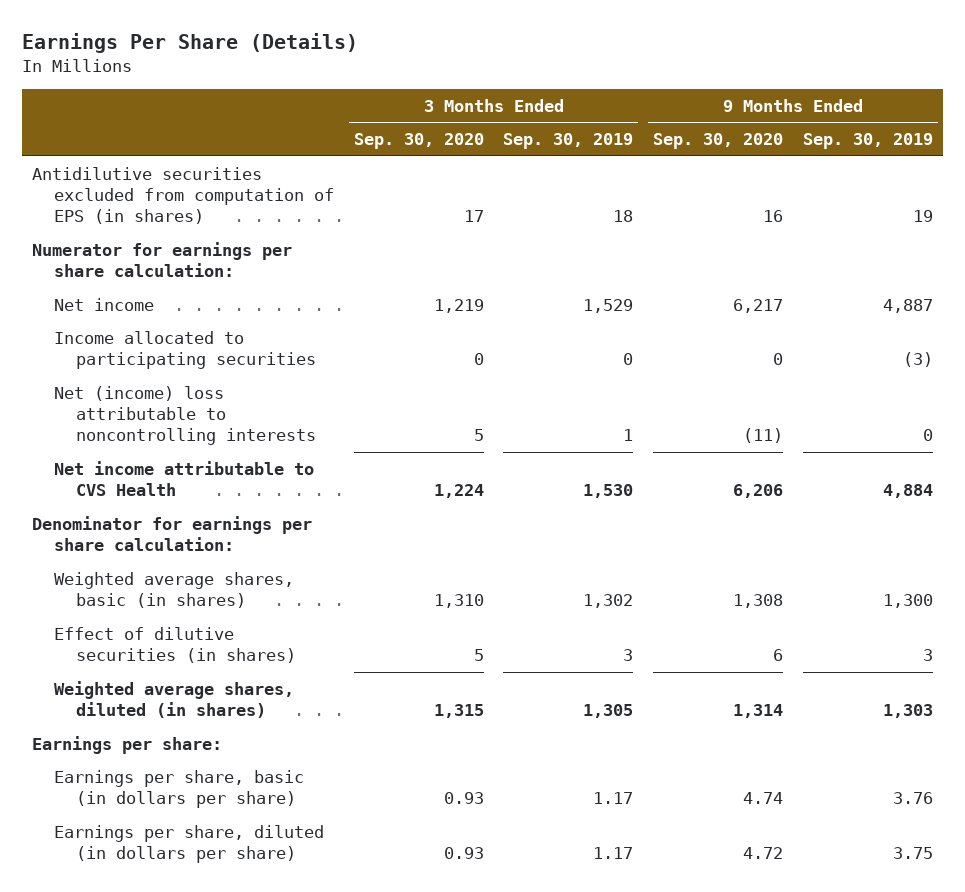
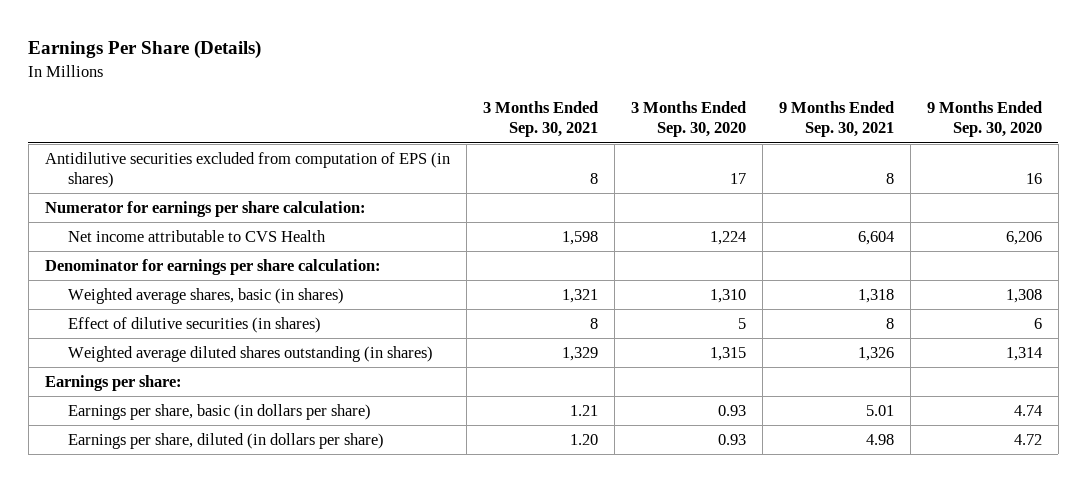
- | 3 Months Ended Sep. 30, 2020 | 3 Months Ended Sep. 30, 2019 | 9 Months Ended Sep. 30, 2020 | 9 Months Ended Sep. 30, 2019
+ | 3 Months Ended Sep. 30, 2021 | 3 Months Ended Sep. 30, 2020 | 9 Months Ended Sep. 30, 2021 | 9 Months Ended Sep. 30, 2020
- Net income | 1,219 | 1,529 | 6,217 | 4,887
- Income allocated to participating securities | 0 | 0 | 0 | (3)
- Net (income) loss attributable to noncontrolling interests | 5 | 1 | (11) | 0
- Weighted average shares, diluted (in shares) | 1,315 | 1,305 | 1,314 | 1,303
+ Weighted average diluted shares outstanding (in shares) | 1,329 | 1,315 | 1,326 | 1,314

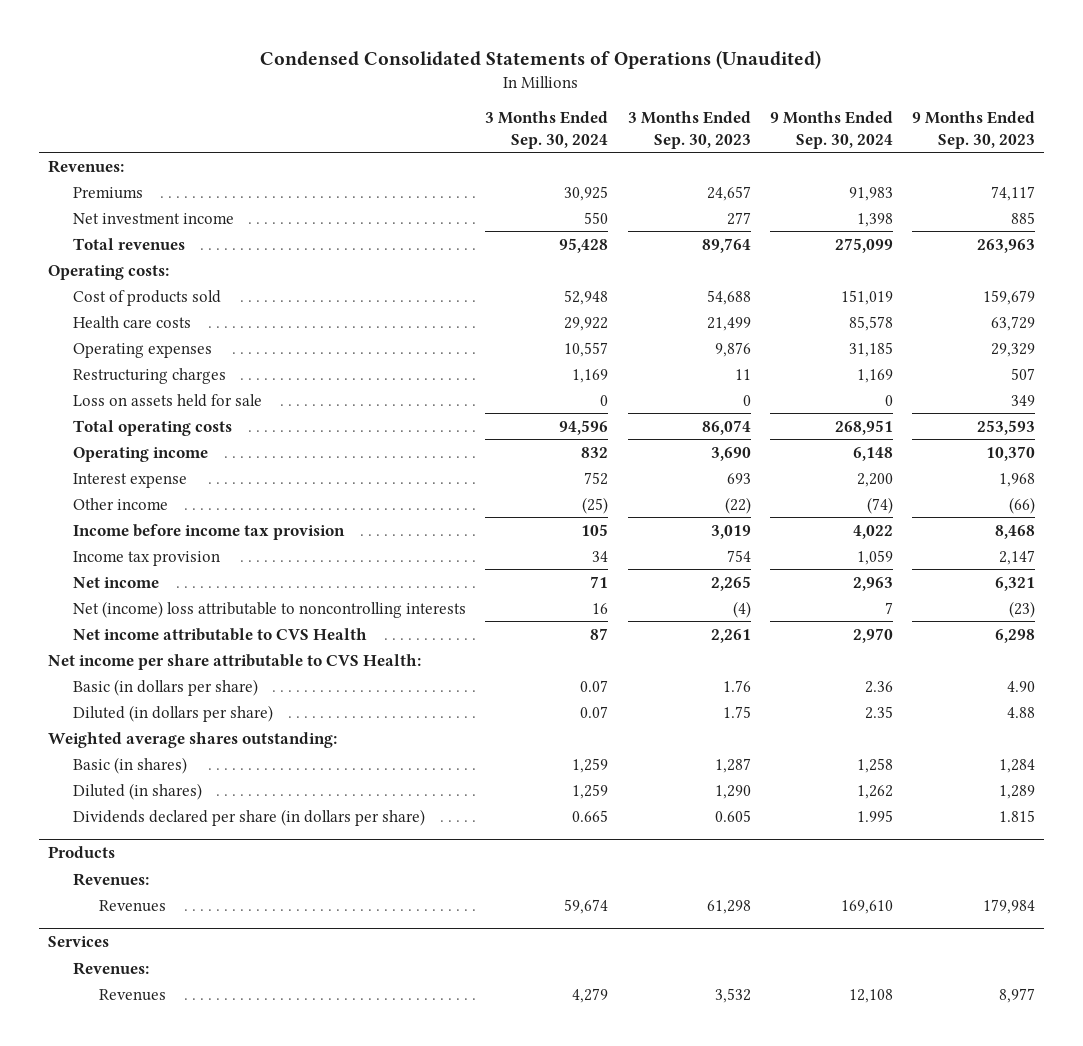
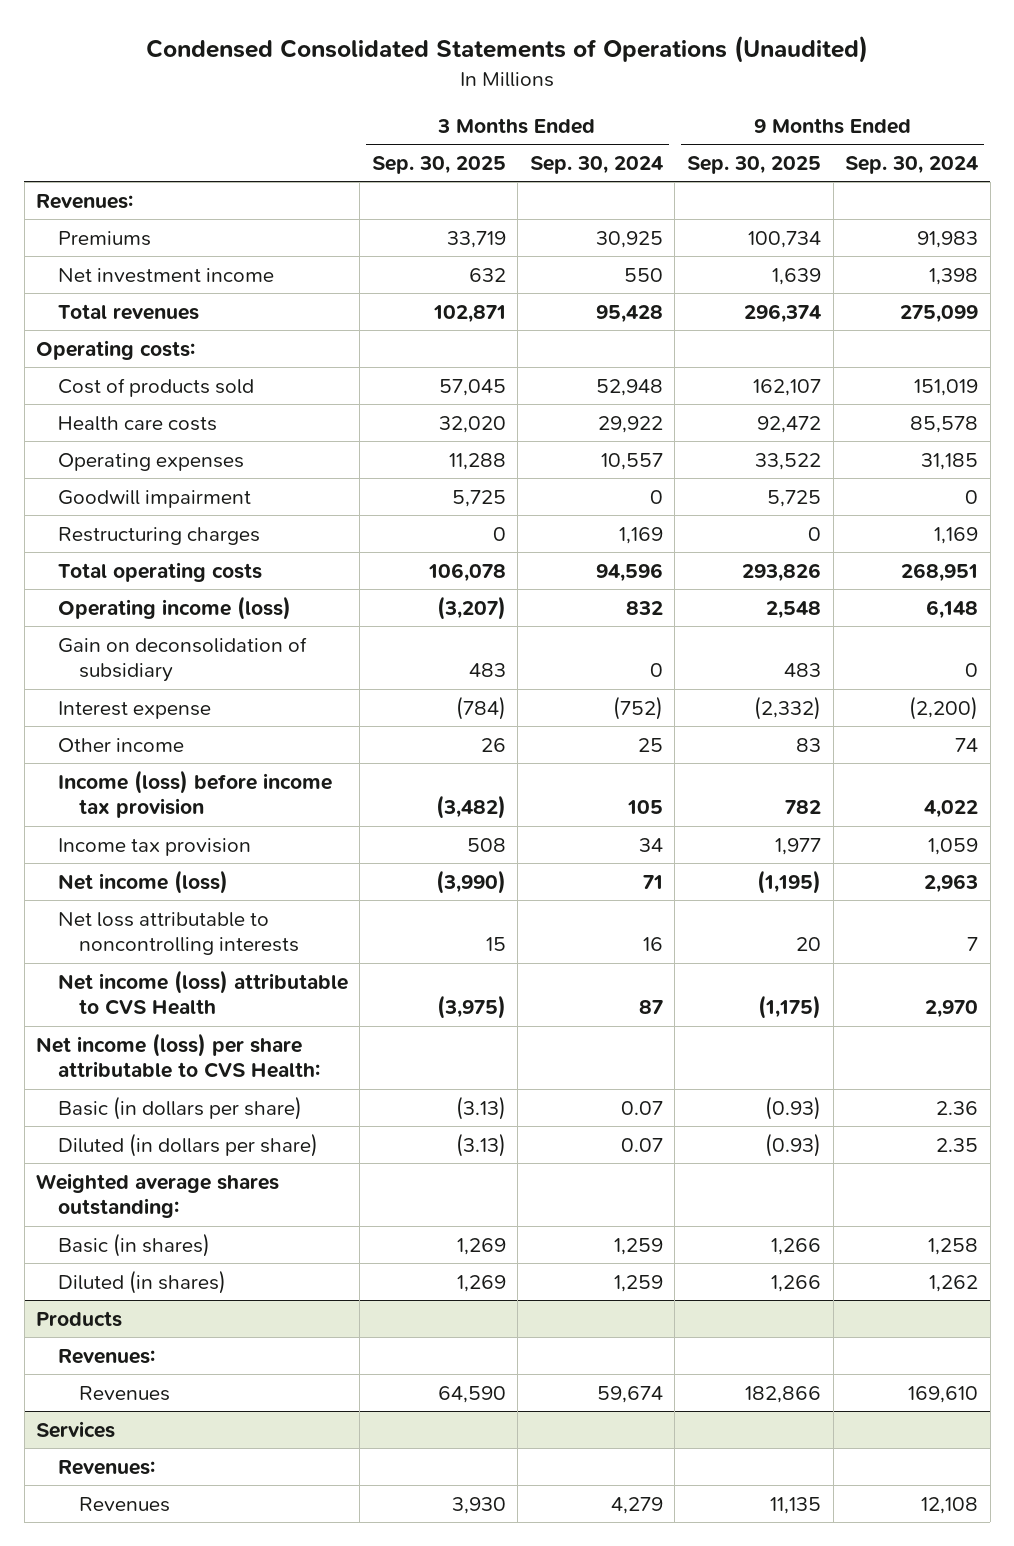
- | 3 Months Ended Sep. 30, 2024 | 3 Months Ended Sep. 30, 2023 | 9 Months Ended Sep. 30, 2024 | 9 Months Ended Sep. 30, 2023
+ | 3 Months Ended Sep. 30, 2025 | 3 Months Ended Sep. 30, 2024 | 9 Months Ended Sep. 30, 2025 | 9 Months Ended Sep. 30, 2024
+ Goodwill impairment | 5,725 | 0 | 5,725 | 0
- Loss on assets held for sale | 0 | 0 | 0 | 349
- Operating income | 832 | 3,690 | 6,148 | 10,370
- Interest expense | 752 | 693 | 2,200 | 1,968
- Other income | (25) | (22) | (74) | (66)
- Income before income tax provision | 105 | 3,019 | 4,022 | 8,468
+ Operating income (loss) | (3,207) | 832 | 2,548 | 6,148
+ Gain on deconsolidation of subsidiary | 483 | 0 | 483 | 0
+ Interest expense | (784) | (752) | (2,332) | (2,200)
+ Other income | 26 | 25 | 83 | 74
+ Income (loss) before income tax provision | (3,482) | 105 | 782 | 4,022
- Net income | 71 | 2,265 | 2,963 | 6,321
- Net (income) loss attributable to noncontrolling interests | 16 | (4) | 7 | (23)
- Net income attributable to CVS Health | 87 | 2,261 | 2,970 | 6,298
- Net income per share attributable to CVS Health:
+ Net income (loss) | (3,990) | 71 | (1,195) | 2,963
+ Net loss attributable to noncontrolling interests | 15 | 16 | 20 | 7
+ Net income (loss) attributable to CVS Health | (3,975) | 87 | (1,175) | 2,970
+ Net income (loss) per share attributable to CVS Health:
- Dividends declared per share (in dollars per share) | 0.665 | 0.605 | 1.995 | 1.815

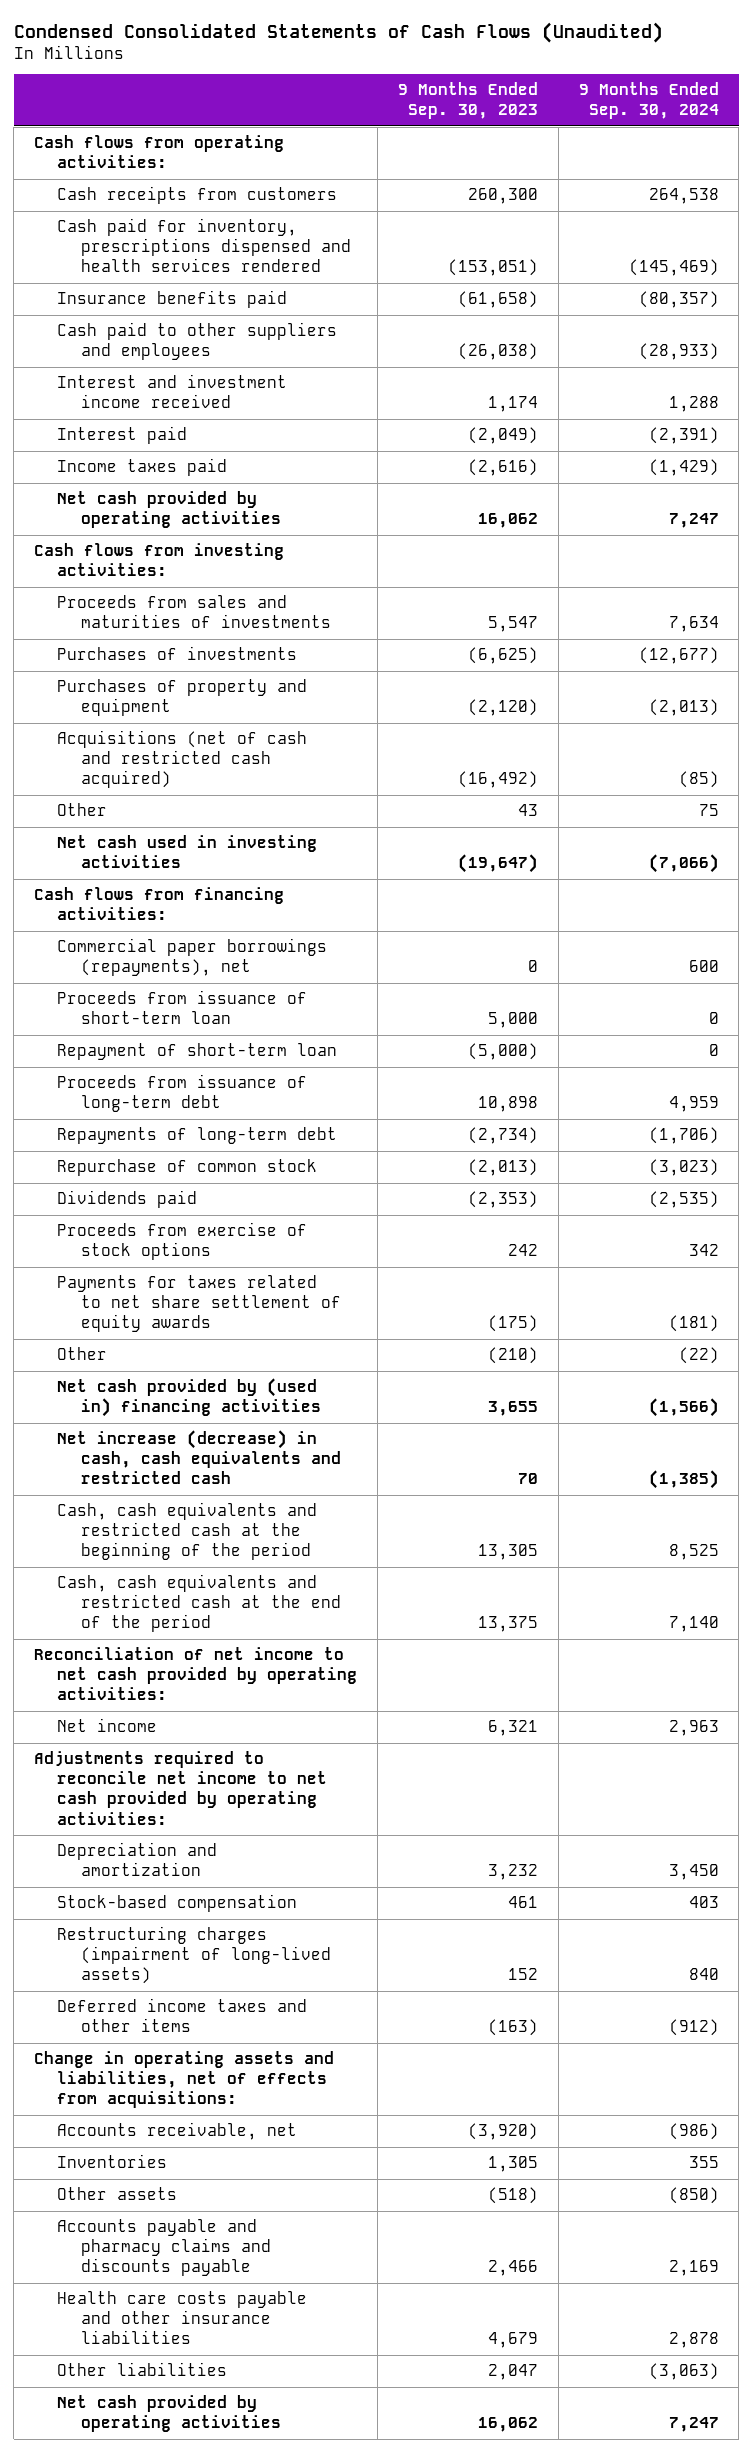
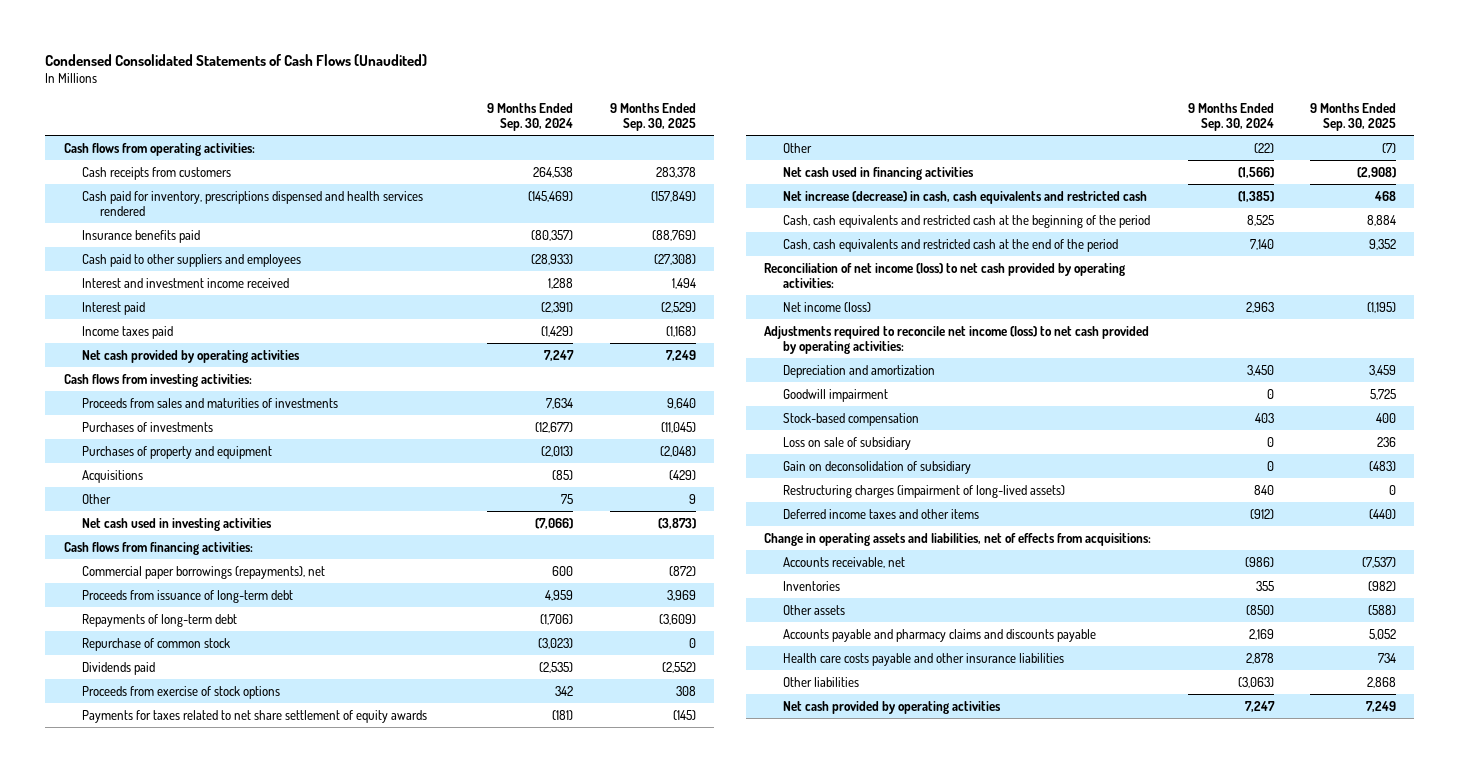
- | 9 Months Ended Sep. 30, 2023 | 9 Months Ended Sep. 30, 2024
+ | 9 Months Ended Sep. 30, 2024 | 9 Months Ended Sep. 30, 2025
- Acquisitions (net of cash and restricted cash acquired) | (16,492) | (85)
+ Acquisitions | (85) | (429)
- Proceeds from issuance of short-term loan | 5,000 | 0
- Repayment of short-term loan | (5,000) | 0
- Net cash provided by (used in) financing activities | 3,655 | (1,566)
+ Net cash used in financing activities | (1,566) | (2,908)
- Reconciliation of net income to net cash provided by operating activities:
- Net income | 6,321 | 2,963
- Adjustments required to reconcile net income to net cash provided by operating activities:
+ Reconciliation of net income (loss) to net cash provided by operating activities:
+ Net income (loss) | 2,963 | (1,195)
+ Adjustments required to reconcile net income (loss) to net cash provided by operating activities:
+ Goodwill impairment | 0 | 5,725
+ Loss on sale of subsidiary | 0 | 236
+ Gain on deconsolidation of subsidiary | 0 | (483)

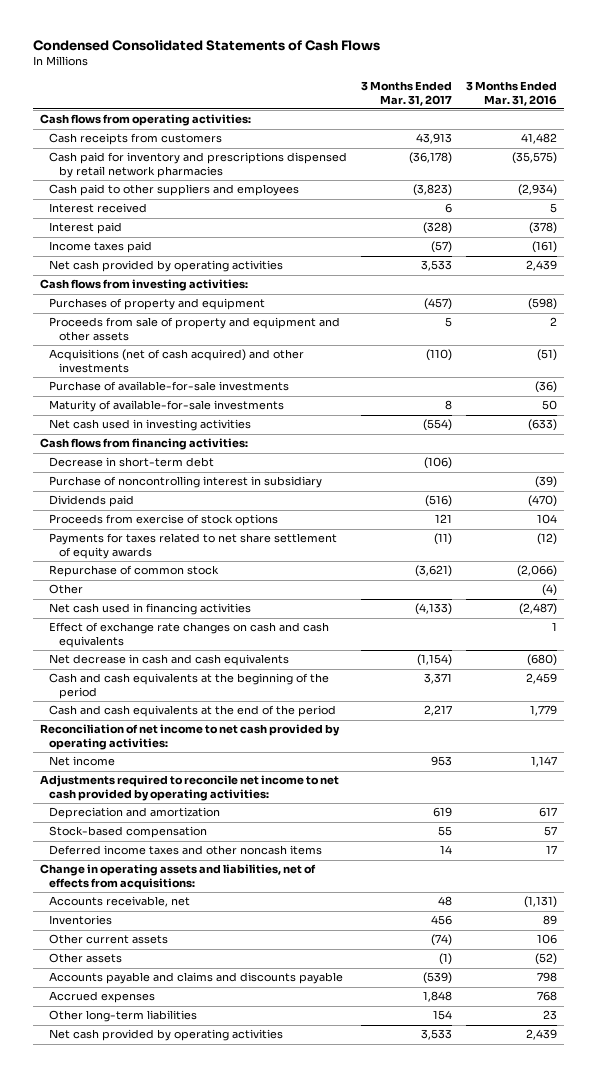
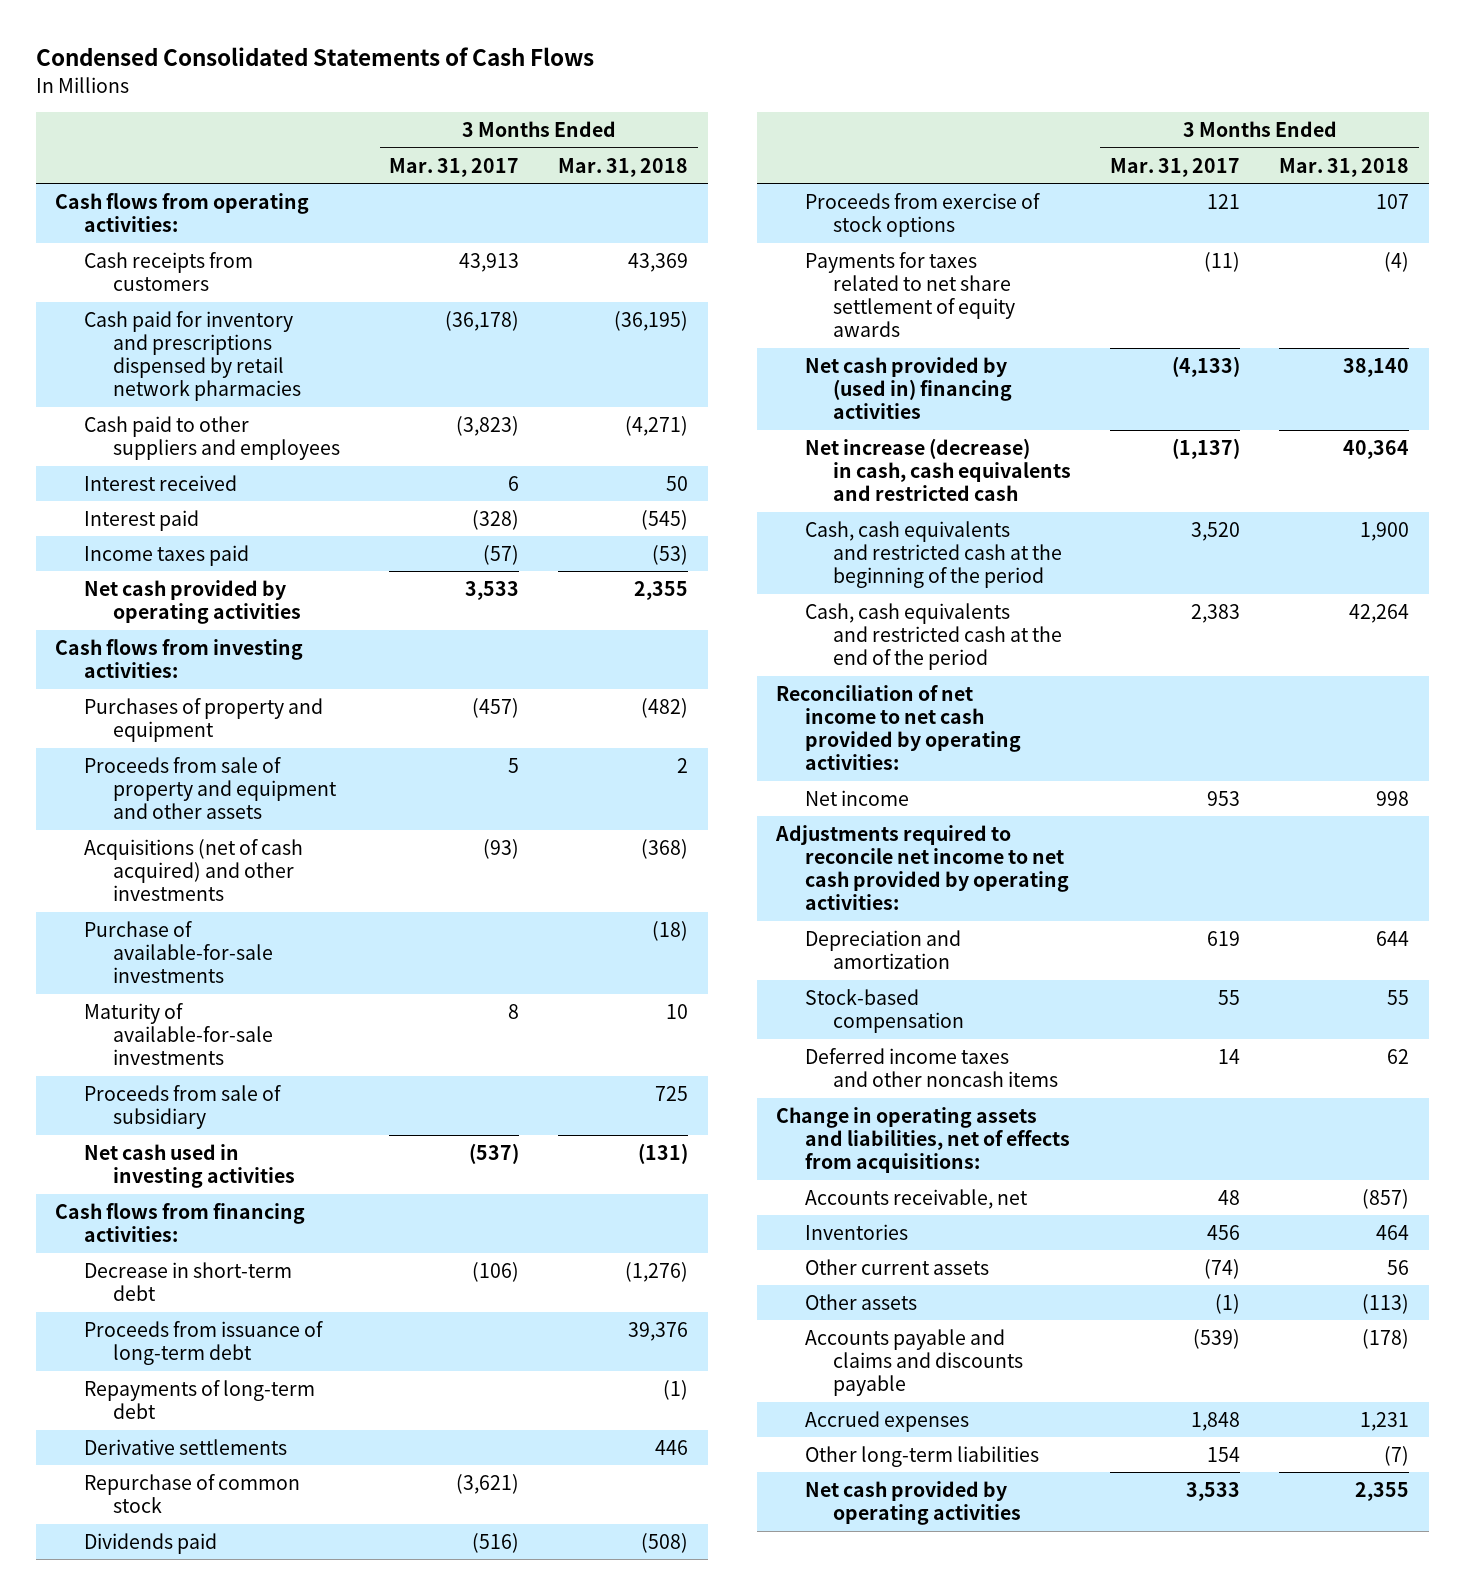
- | 3 Months Ended Mar. 31, 2017 | 3 Months Ended Mar. 31, 2016
+ | 3 Months Ended Mar. 31, 2017 | 3 Months Ended Mar. 31, 2018
- Acquisitions (net of cash acquired) and other investments | (110) | (51)
+ Acquisitions (net of cash acquired) and other investments | (93) | (368)
- Net cash used in investing activities | (554) | (633)
+ Proceeds from sale of subsidiary | | 725
+ Net cash used in investing activities | (537) | (131)
- Purchase of noncontrolling interest in subsidiary | | (39)
+ Proceeds from issuance of long-term debt | | 39,376
+ Repayments of long-term debt | | (1)
+ Derivative settlements | | 446
moved up: Repurchase of common stock | (3,621) |
- Other | | (4)
- Net cash used in financing activities | (4,133) | (2,487)
- Effect of exchange rate changes on cash and cash equivalents | | 1
- Net decrease in cash and cash equivalents | (1,154) | (680)
- Cash and cash equivalents at the beginning of the period | 3,371 | 2,459
- Cash and cash equivalents at the end of the period | 2,217 | 1,779
+ Net cash provided by (used in) financing activities | (4,133) | 38,140
+ Net increase (decrease) in cash, cash equivalents and restricted cash | (1,137) | 40,364
+ Cash, cash equivalents and restricted cash at the beginning of the period | 3,520 | 1,900
+ Cash, cash equivalents and restricted cash at the end of the period | 2,383 | 42,264

